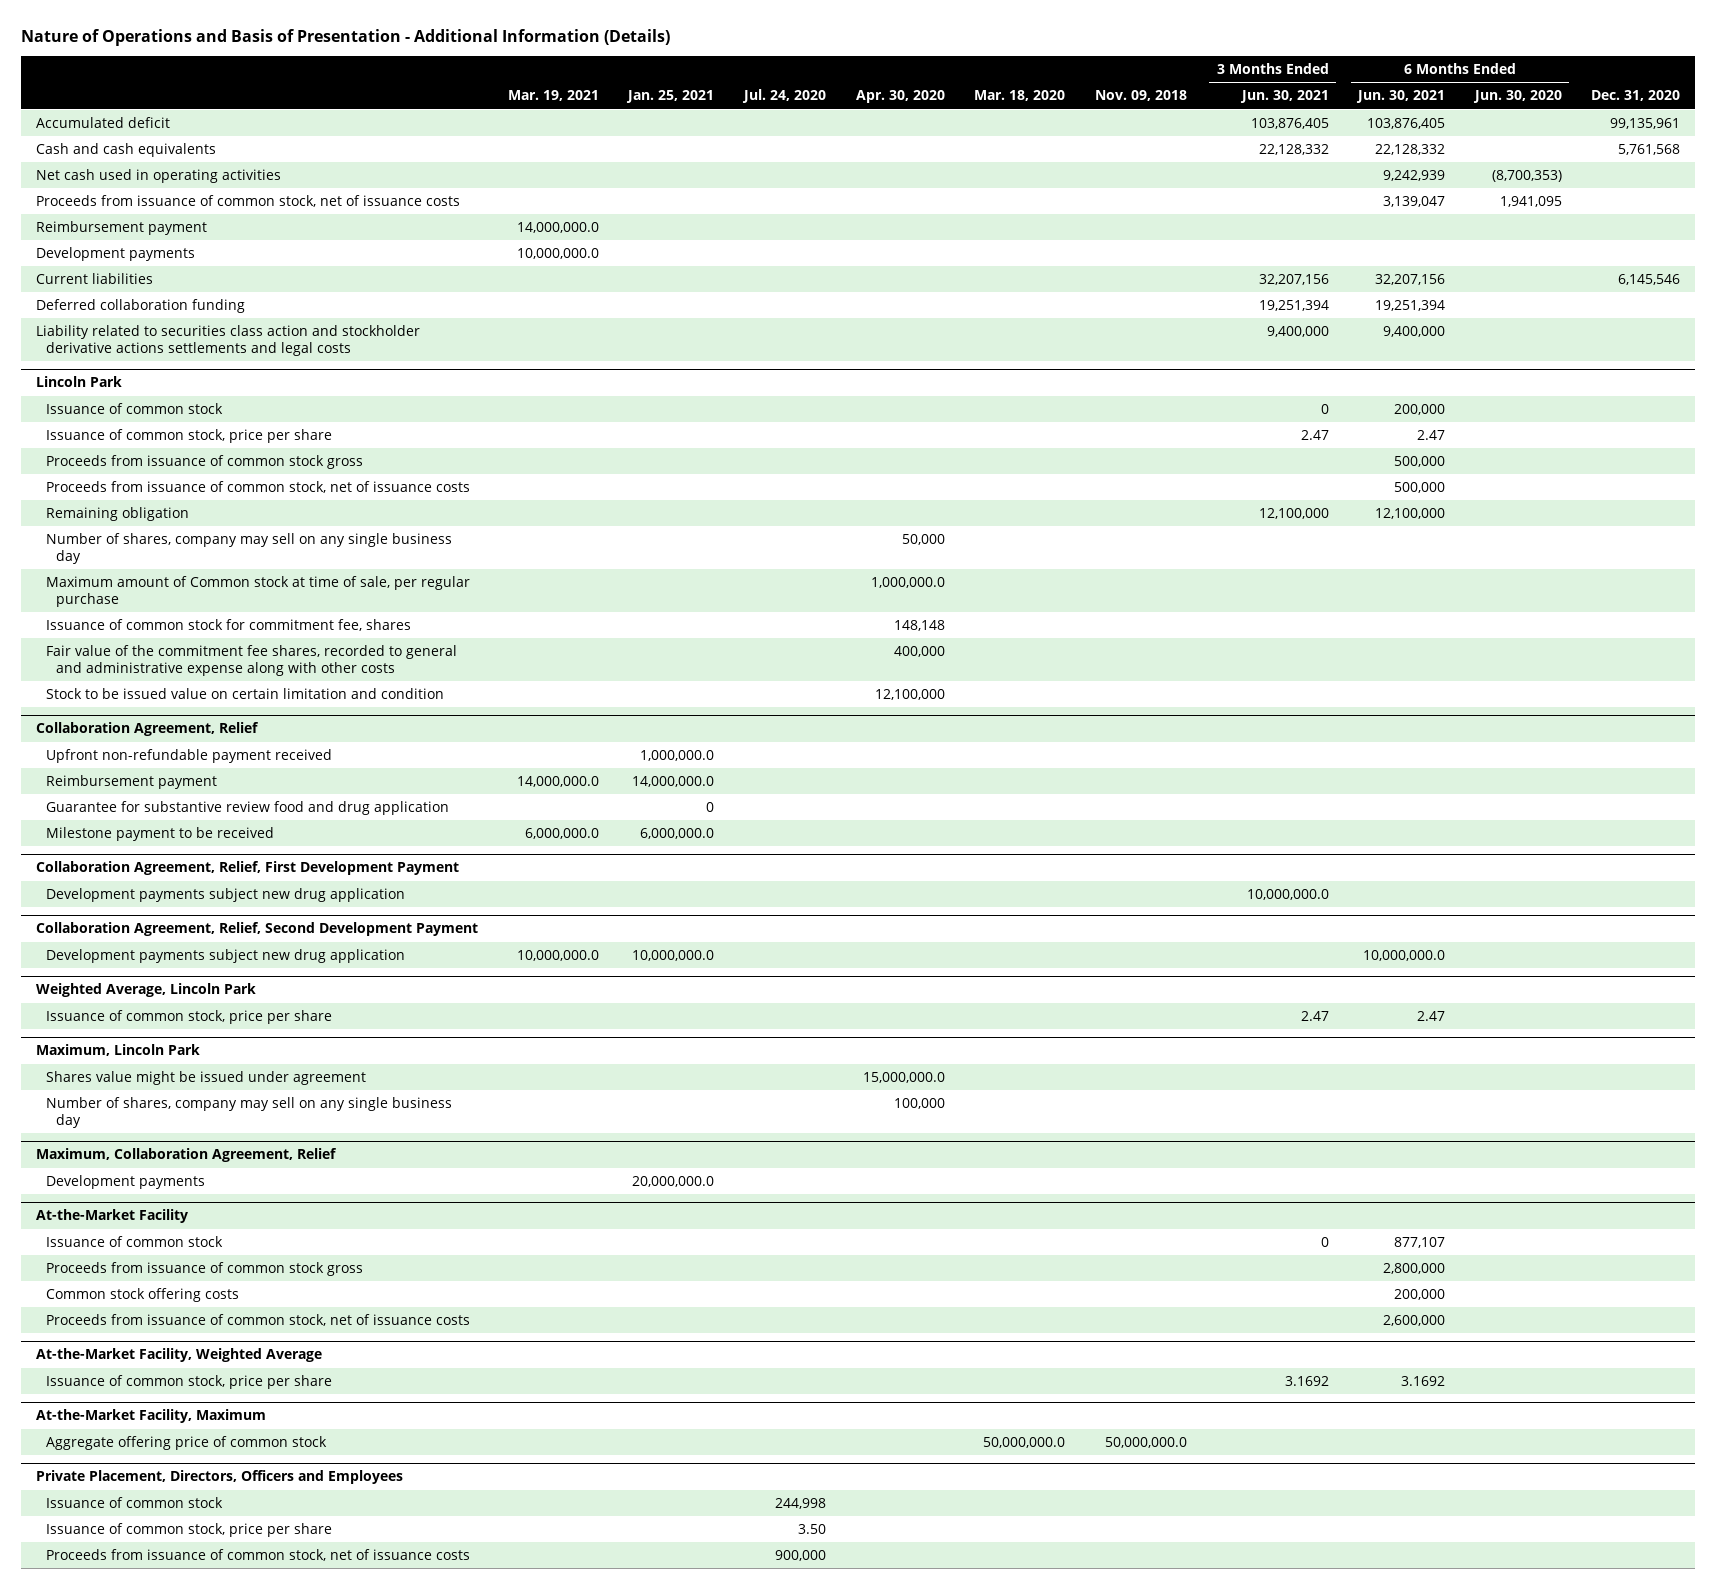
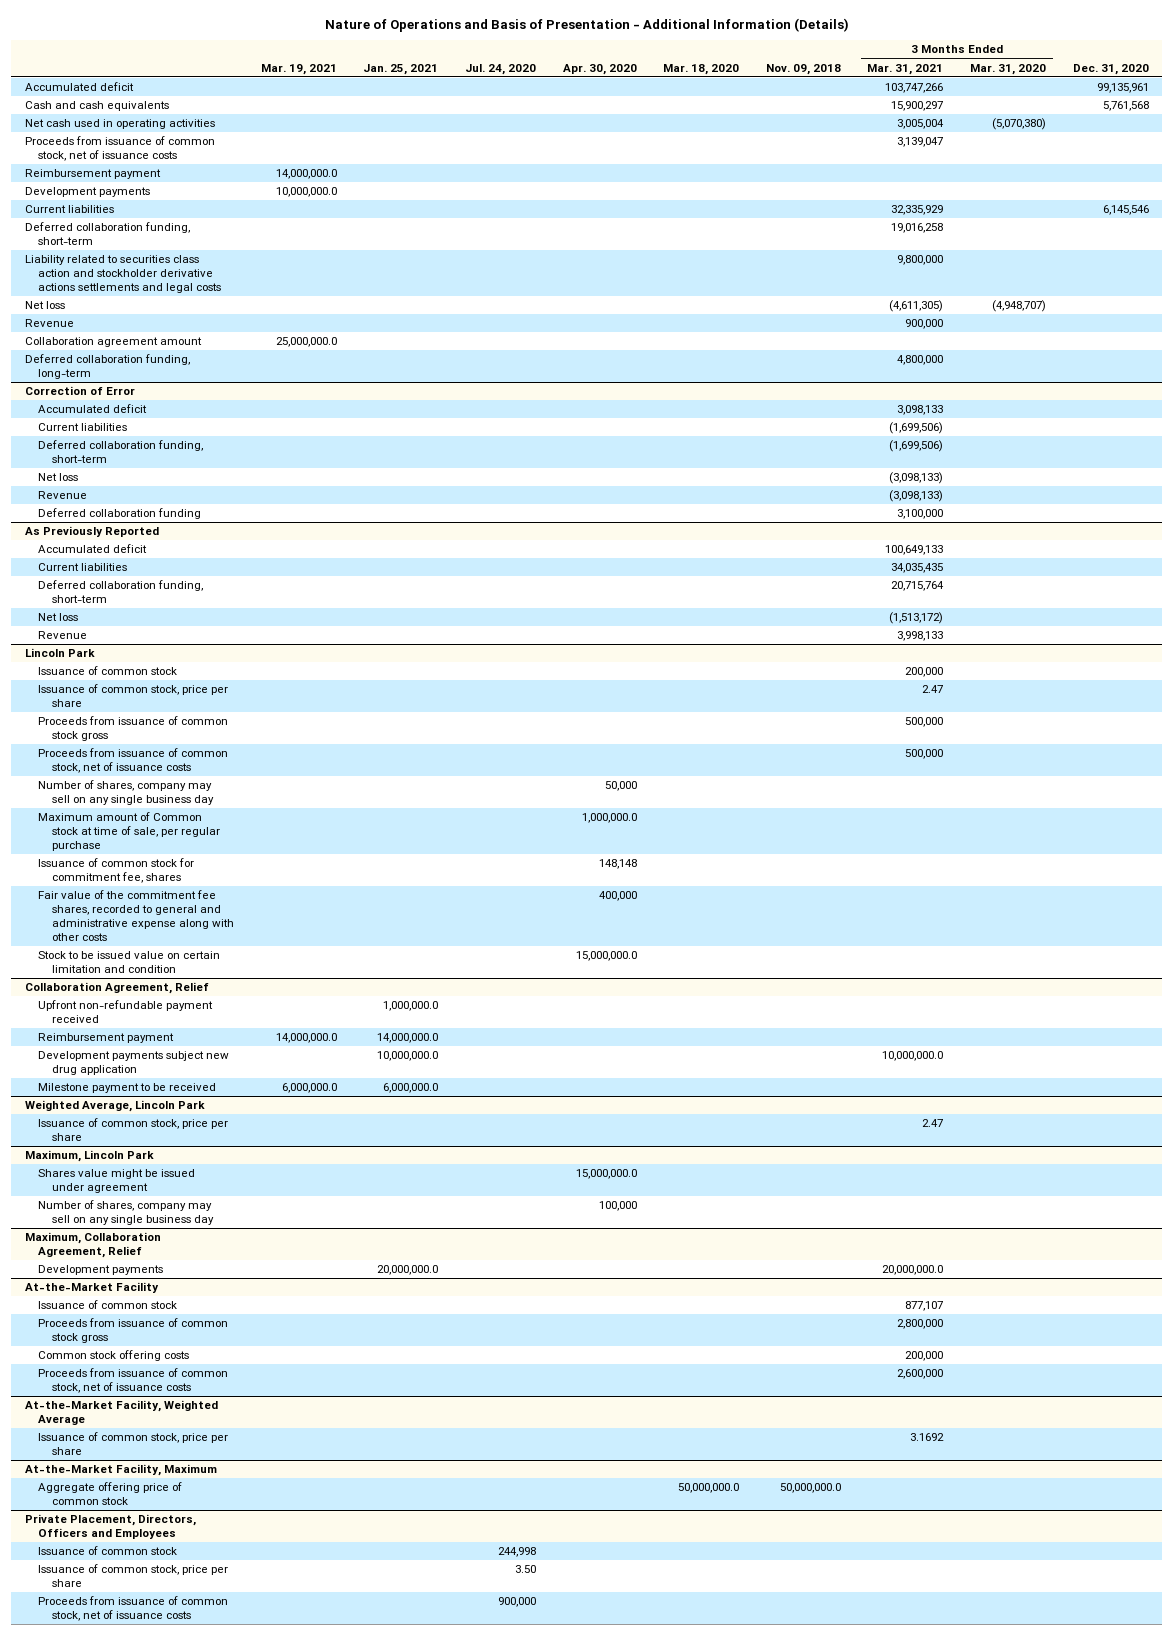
- | Mar. 19, 2021 | Jan. 25, 2021 | Jul. 24, 2020 | Apr. 30, 2020 | Mar. 18, 2020 | Nov. 09, 2018 | 3 Months Ended Jun. 30, 2021 | 6 Months Ended Jun. 30, 2021 | 6 Months Ended Jun. 30, 2020 | Dec. 31, 2020
+ | Mar. 19, 2021 | Jan. 25, 2021 | Jul. 24, 2020 | Apr. 30, 2020 | Mar. 18, 2020 | Nov. 09, 2018 | 3 Months Ended Mar. 31, 2021 | 3 Months Ended Mar. 31, 2020 | Dec. 31, 2020
- Deferred collaboration funding | | | | | | | 19,251,394 | 19,251,394 | |
+ Deferred collaboration funding, short-term | | | | | | | 19,016,258 | |
+ Net loss | | | | | | | (4,611,305) | (4,948,707) |
+ Revenue | | | | | | | 900,000 | |
+ Collaboration agreement amount | 25,000,000.0 | | | | | | | |
+ Deferred collaboration funding, long-term | | | | | | | 4,800,000 | |
+ Correction of Error
+ Accumulated deficit | | | | | | | 3,098,133 | |
+ Current liabilities | | | | | | | (1,699,506) | |
+ Deferred collaboration funding, short-term | | | | | | | (1,699,506) | |
+ Net loss | | | | | | | (3,098,133) | |
+ Revenue | | | | | | | (3,098,133) | |
+ Deferred collaboration funding | | | | | | | 3,100,000 | |
+ As Previously Reported
+ Accumulated deficit | | | | | | | 100,649,133 | |
+ Current liabilities | | | | | | | 34,035,435 | |
+ Deferred collaboration funding, short-term | | | | | | | 20,715,764 | |
+ Net loss | | | | | | | (1,513,172) | |
+ Revenue | | | | | | | 3,998,133 | |
@ Lincoln Park
- Remaining obligation | | | | | | | 12,100,000 | 12,100,000 | |
- Stock to be issued value on certain limitation and condition | | | | 12,100,000 | | | | | |
+ Stock to be issued value on certain limitation and condition | | | | 15,000,000.0 | | | | |
@ Collaboration Agreement, Relief
- Guarantee for substantive review food and drug application | | 0 | | | | | | | |
+ Development payments subject new drug application | | 10,000,000.0 | | | | | 10,000,000.0 | |
- Collaboration Agreement, Relief, First Development Payment
- Development payments subject new drug application | | | | | | | 10,000,000.0 | | |
- Collaboration Agreement, Relief, Second Development Payment
- Development payments subject new drug application | 10,000,000.0 | 10,000,000.0 | | | | | | 10,000,000.0 | |

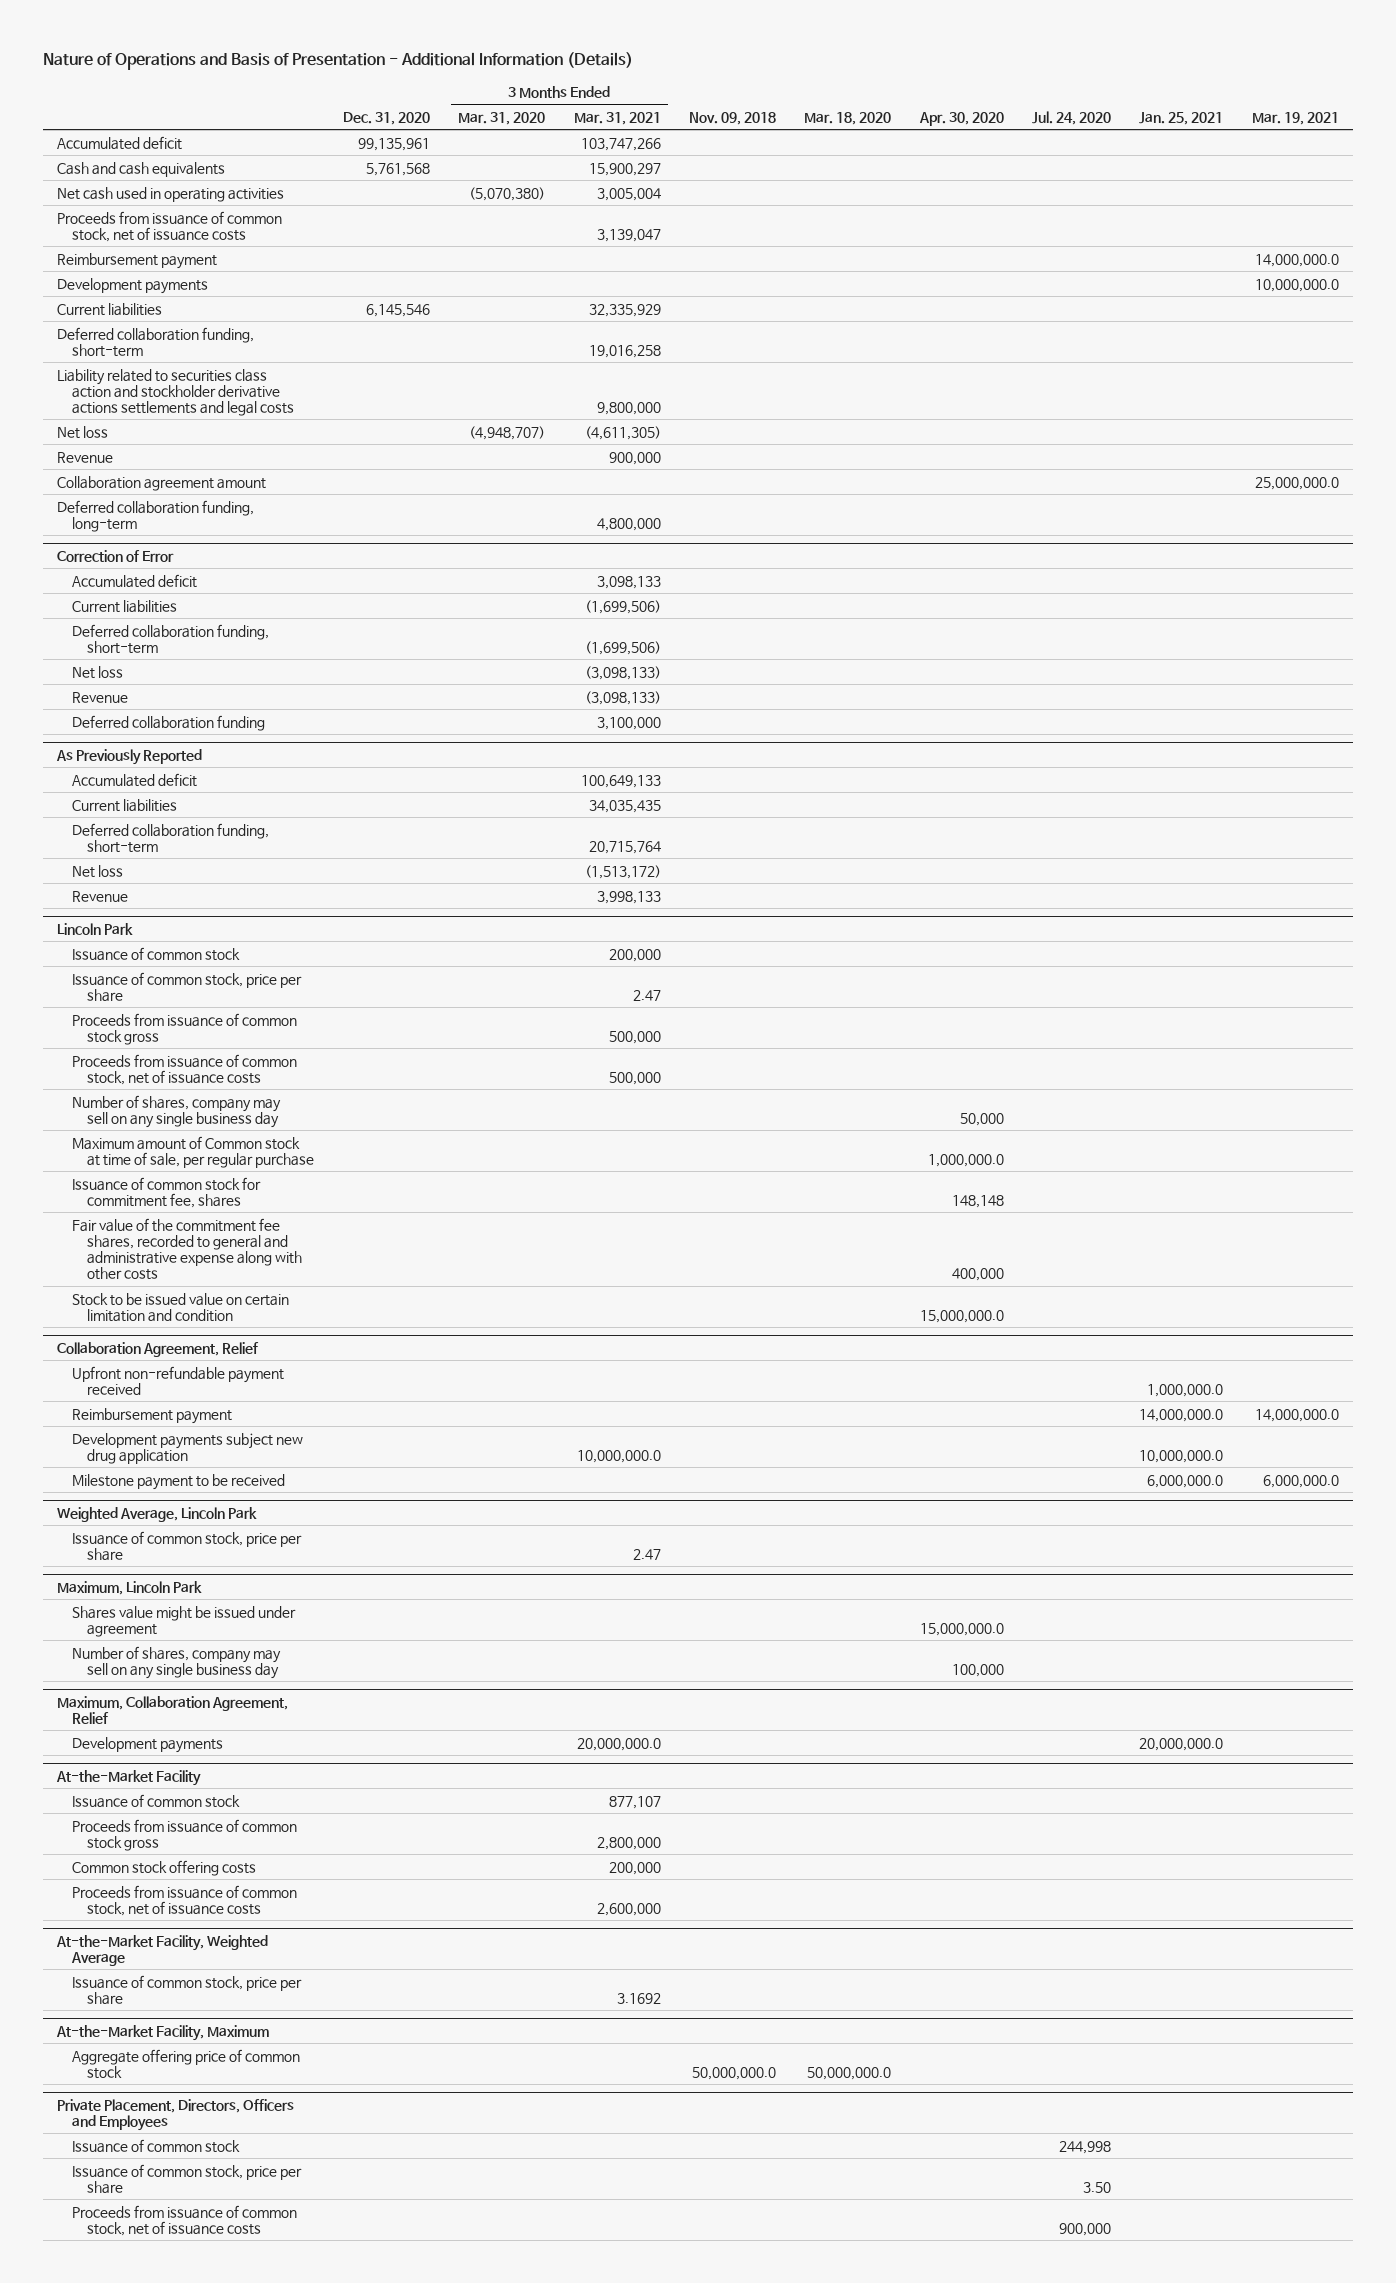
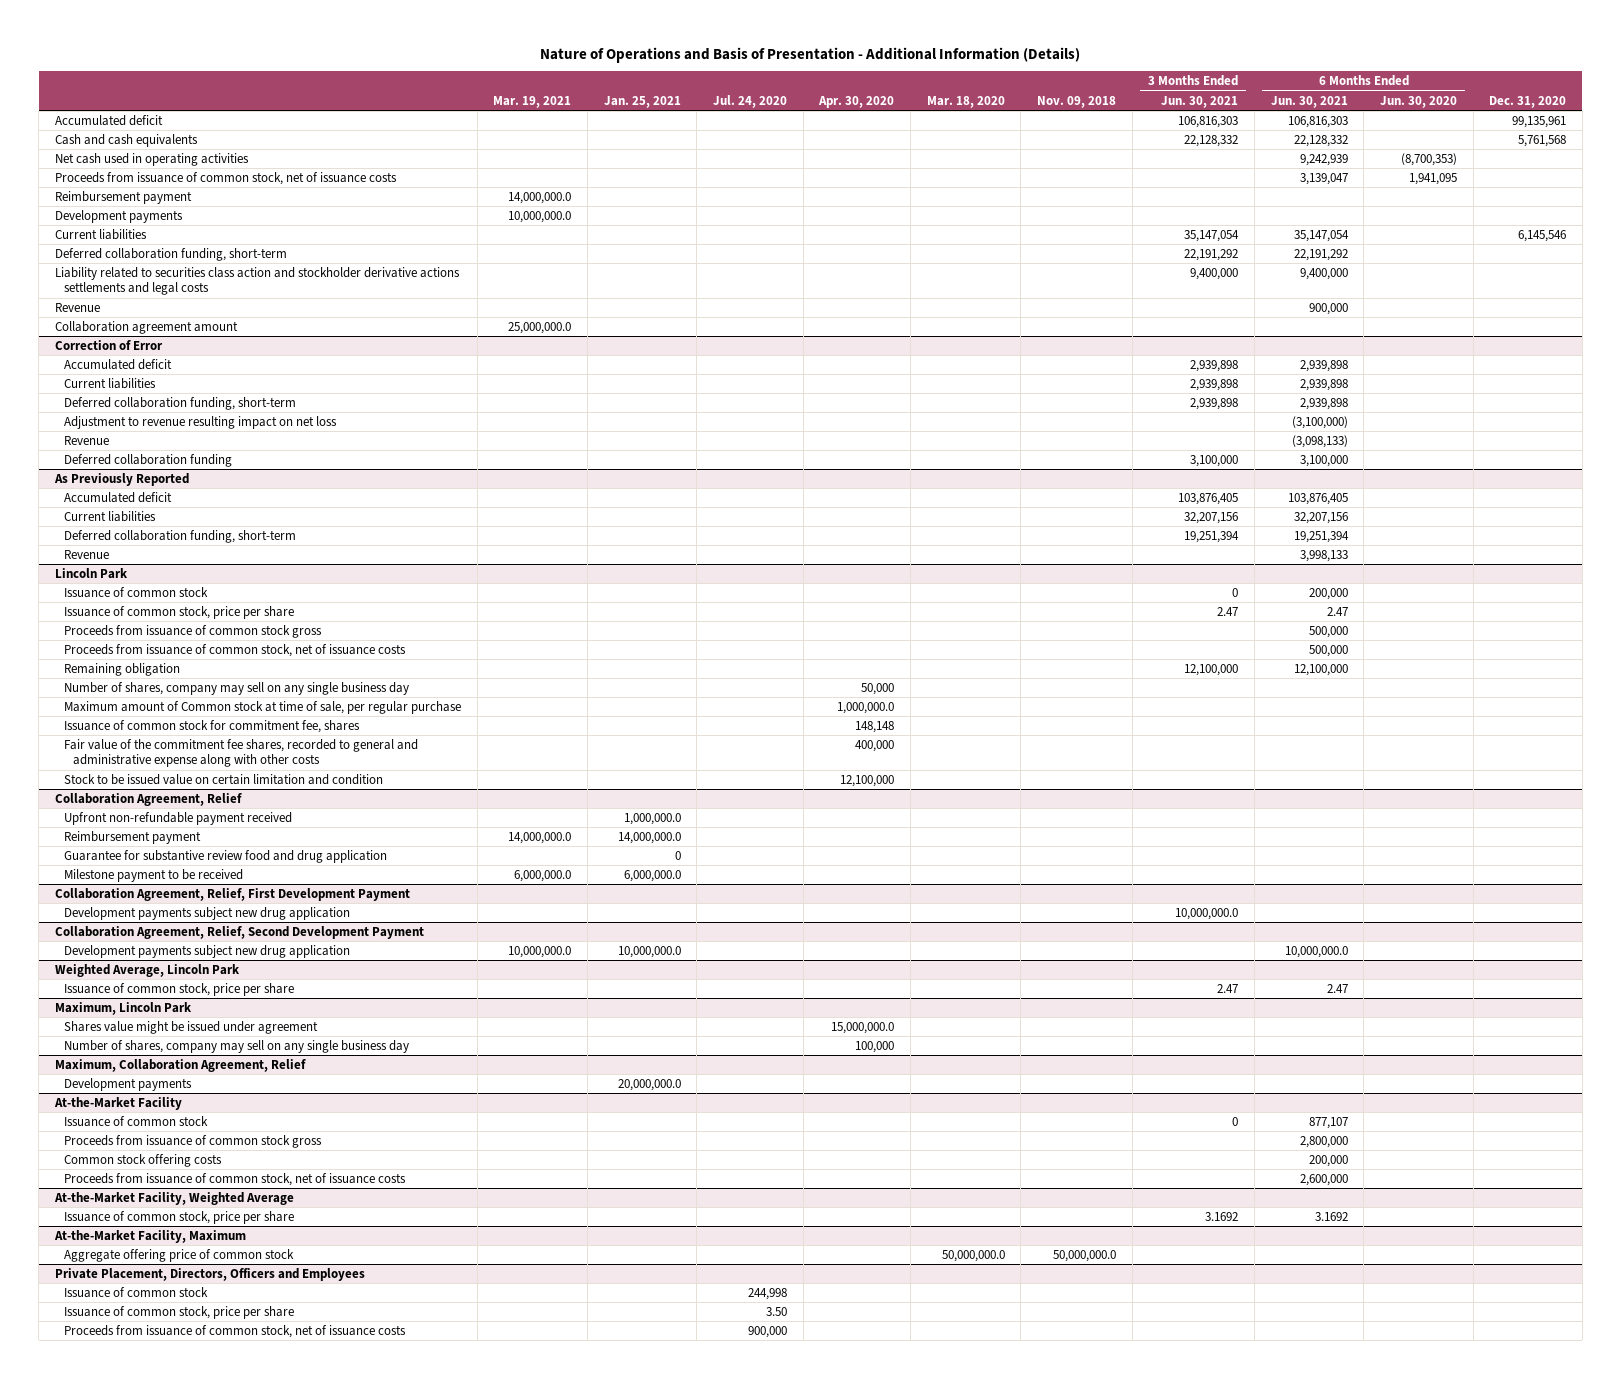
- | Dec. 31, 2020 | 3 Months Ended Mar. 31, 2020 | 3 Months Ended Mar. 31, 2021 | Nov. 09, 2018 | Mar. 18, 2020 | Apr. 30, 2020 | Jul. 24, 2020 | Jan. 25, 2021 | Mar. 19, 2021
+ | Mar. 19, 2021 | Jan. 25, 2021 | Jul. 24, 2020 | Apr. 30, 2020 | Mar. 18, 2020 | Nov. 09, 2018 | 3 Months Ended Jun. 30, 2021 | 6 Months Ended Jun. 30, 2021 | 6 Months Ended Jun. 30, 2020 | Dec. 31, 2020
- Net loss | | (4,948,707) | (4,611,305) | | | | | |
- Deferred collaboration funding, long-term | | | 4,800,000 | | | | | |
@ Correction of Error
- Net loss | | | (3,098,133) | | | | | |
+ Adjustment to revenue resulting impact on net loss | | | | | | | | (3,100,000) | |
@ As Previously Reported
- Net loss | | | (1,513,172) | | | | | |
@ Lincoln Park
+ Remaining obligation | | | | | | | 12,100,000 | 12,100,000 | |
- Stock to be issued value on certain limitation and condition | | | | | | 15,000,000.0 | | |
+ Stock to be issued value on certain limitation and condition | | | | 12,100,000 | | | | | |
@ Collaboration Agreement, Relief
- Development payments subject new drug application | | | 10,000,000.0 | | | | | 10,000,000.0 |
+ Guarantee for substantive review food and drug application | | 0 | | | | | | | |
+ Collaboration Agreement, Relief, First Development Payment
+ Development payments subject new drug application | | | | | | | 10,000,000.0 | | |
+ Collaboration Agreement, Relief, Second Development Payment
+ Development payments subject new drug application | 10,000,000.0 | 10,000,000.0 | | | | | | 10,000,000.0 | |

